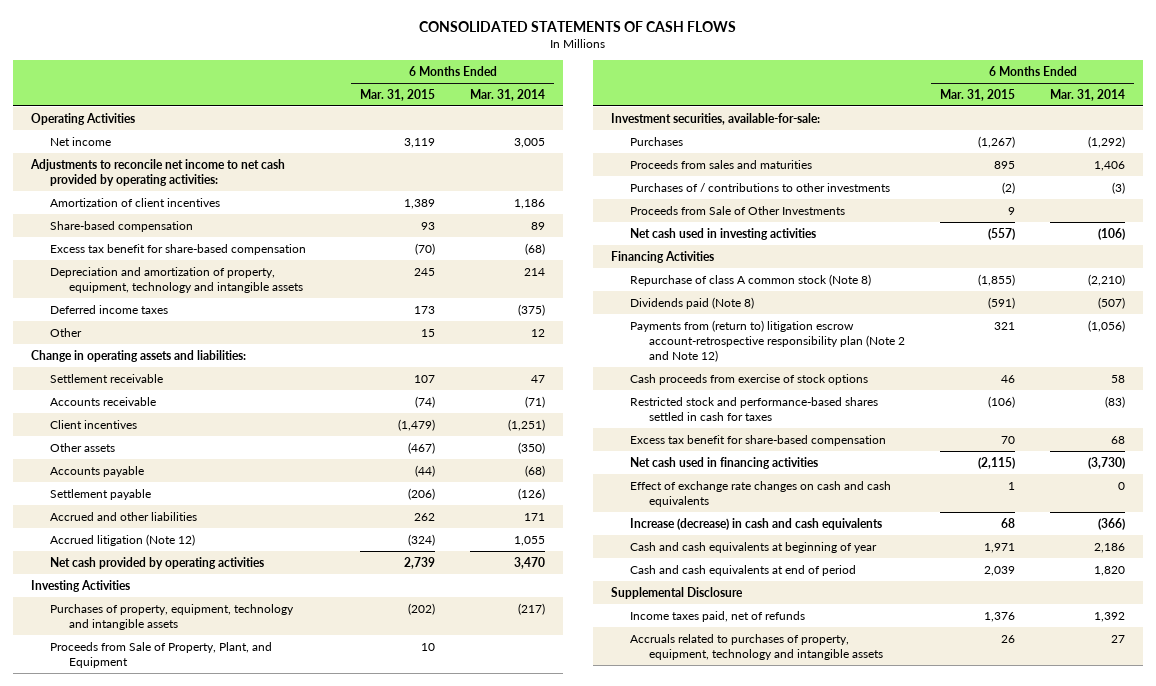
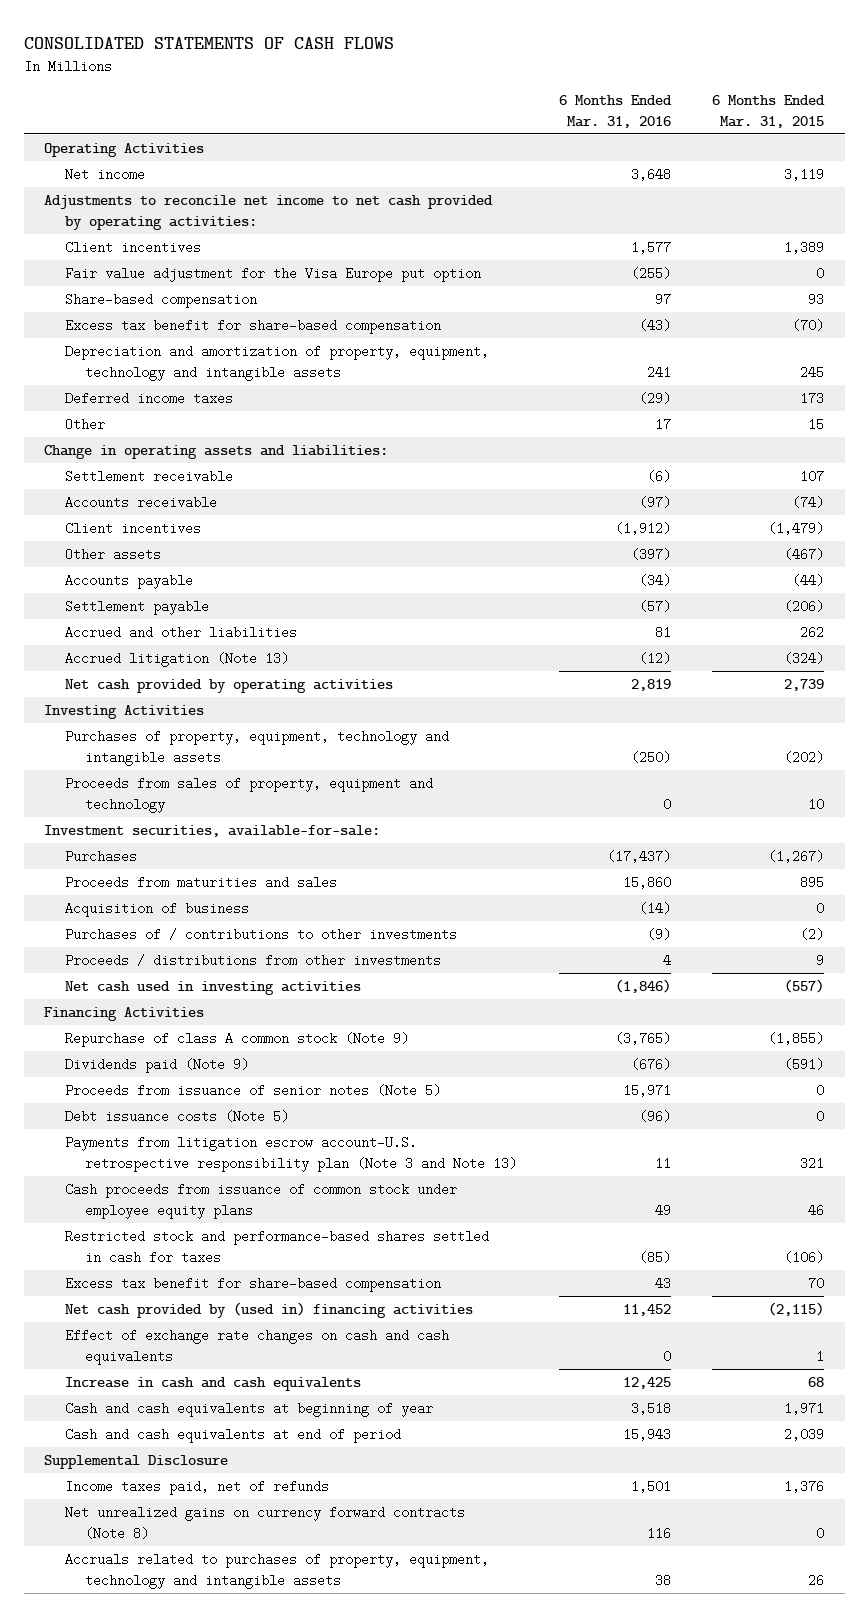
- | 6 Months Ended Mar. 31, 2015 | 6 Months Ended Mar. 31, 2014
+ | 6 Months Ended Mar. 31, 2016 | 6 Months Ended Mar. 31, 2015
- Amortization of client incentives | 1,389 | 1,186
+ Client incentives | 1,577 | 1,389
+ Fair value adjustment for the Visa Europe put option | (255) | 0
- Accrued litigation (Note 12) | (324) | 1,055
+ Accrued litigation (Note 13) | (12) | (324)
- Proceeds from Sale of Property, Plant, and Equipment | 10 |
+ Proceeds from sales of property, equipment and technology | 0 | 10
- Proceeds from sales and maturities | 895 | 1,406
+ Proceeds from maturities and sales | 15,860 | 895
+ Acquisition of business | (14) | 0
- Proceeds from Sale of Other Investments | 9 |
+ Proceeds / distributions from other investments | 4 | 9
- Repurchase of class A common stock (Note 8) | (1,855) | (2,210)
- Dividends paid (Note 8) | (591) | (507)
- Payments from (return to) litigation escrow account-retrospective responsibility plan (Note 2 and Note 12) | 321 | (1,056)
- Cash proceeds from exercise of stock options | 46 | 58
+ Repurchase of class A common stock (Note 9) | (3,765) | (1,855)
+ Dividends paid (Note 9) | (676) | (591)
+ Proceeds from issuance of senior notes (Note 5) | 15,971 | 0
+ Debt issuance costs (Note 5) | (96) | 0
+ Payments from litigation escrow account-U.S. retrospective responsibility plan (Note 3 and Note 13) | 11 | 321
+ Cash proceeds from issuance of common stock under employee equity plans | 49 | 46
- Net cash used in financing activities | (2,115) | (3,730)
+ Net cash provided by (used in) financing activities | 11,452 | (2,115)
- Increase (decrease) in cash and cash equivalents | 68 | (366)
+ Increase in cash and cash equivalents | 12,425 | 68
+ Net unrealized gains on currency forward contracts (Note 8) | 116 | 0

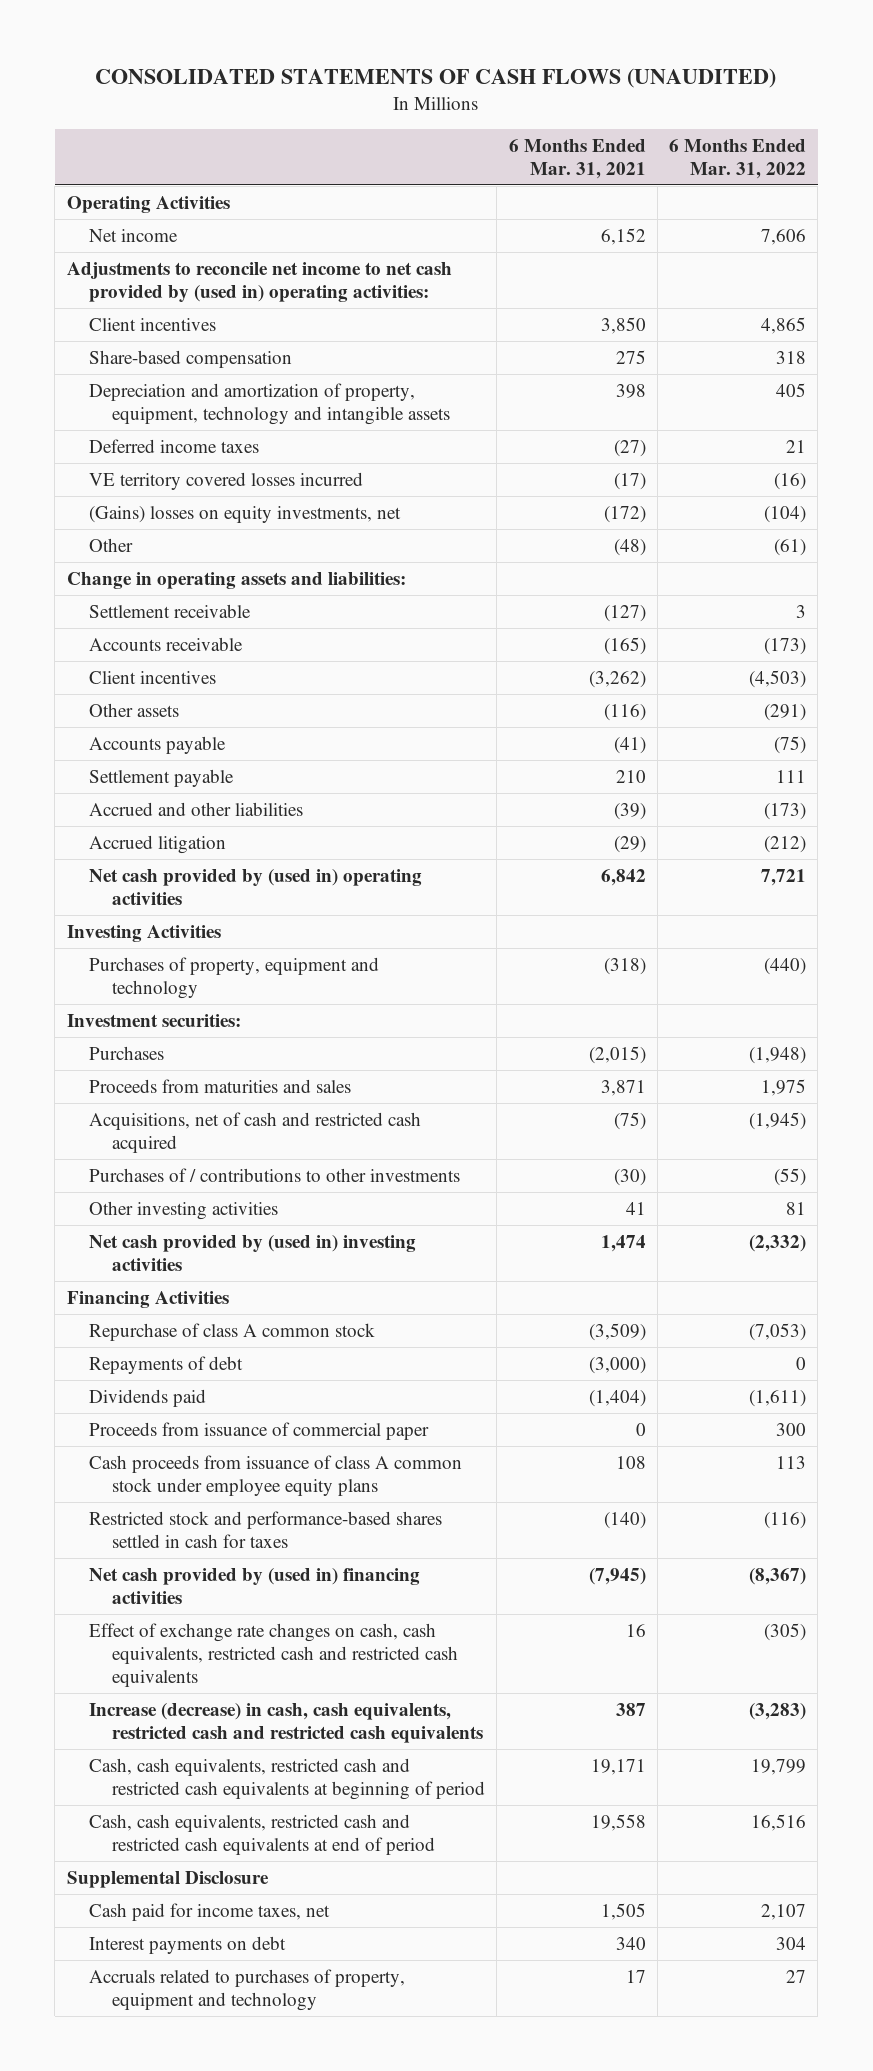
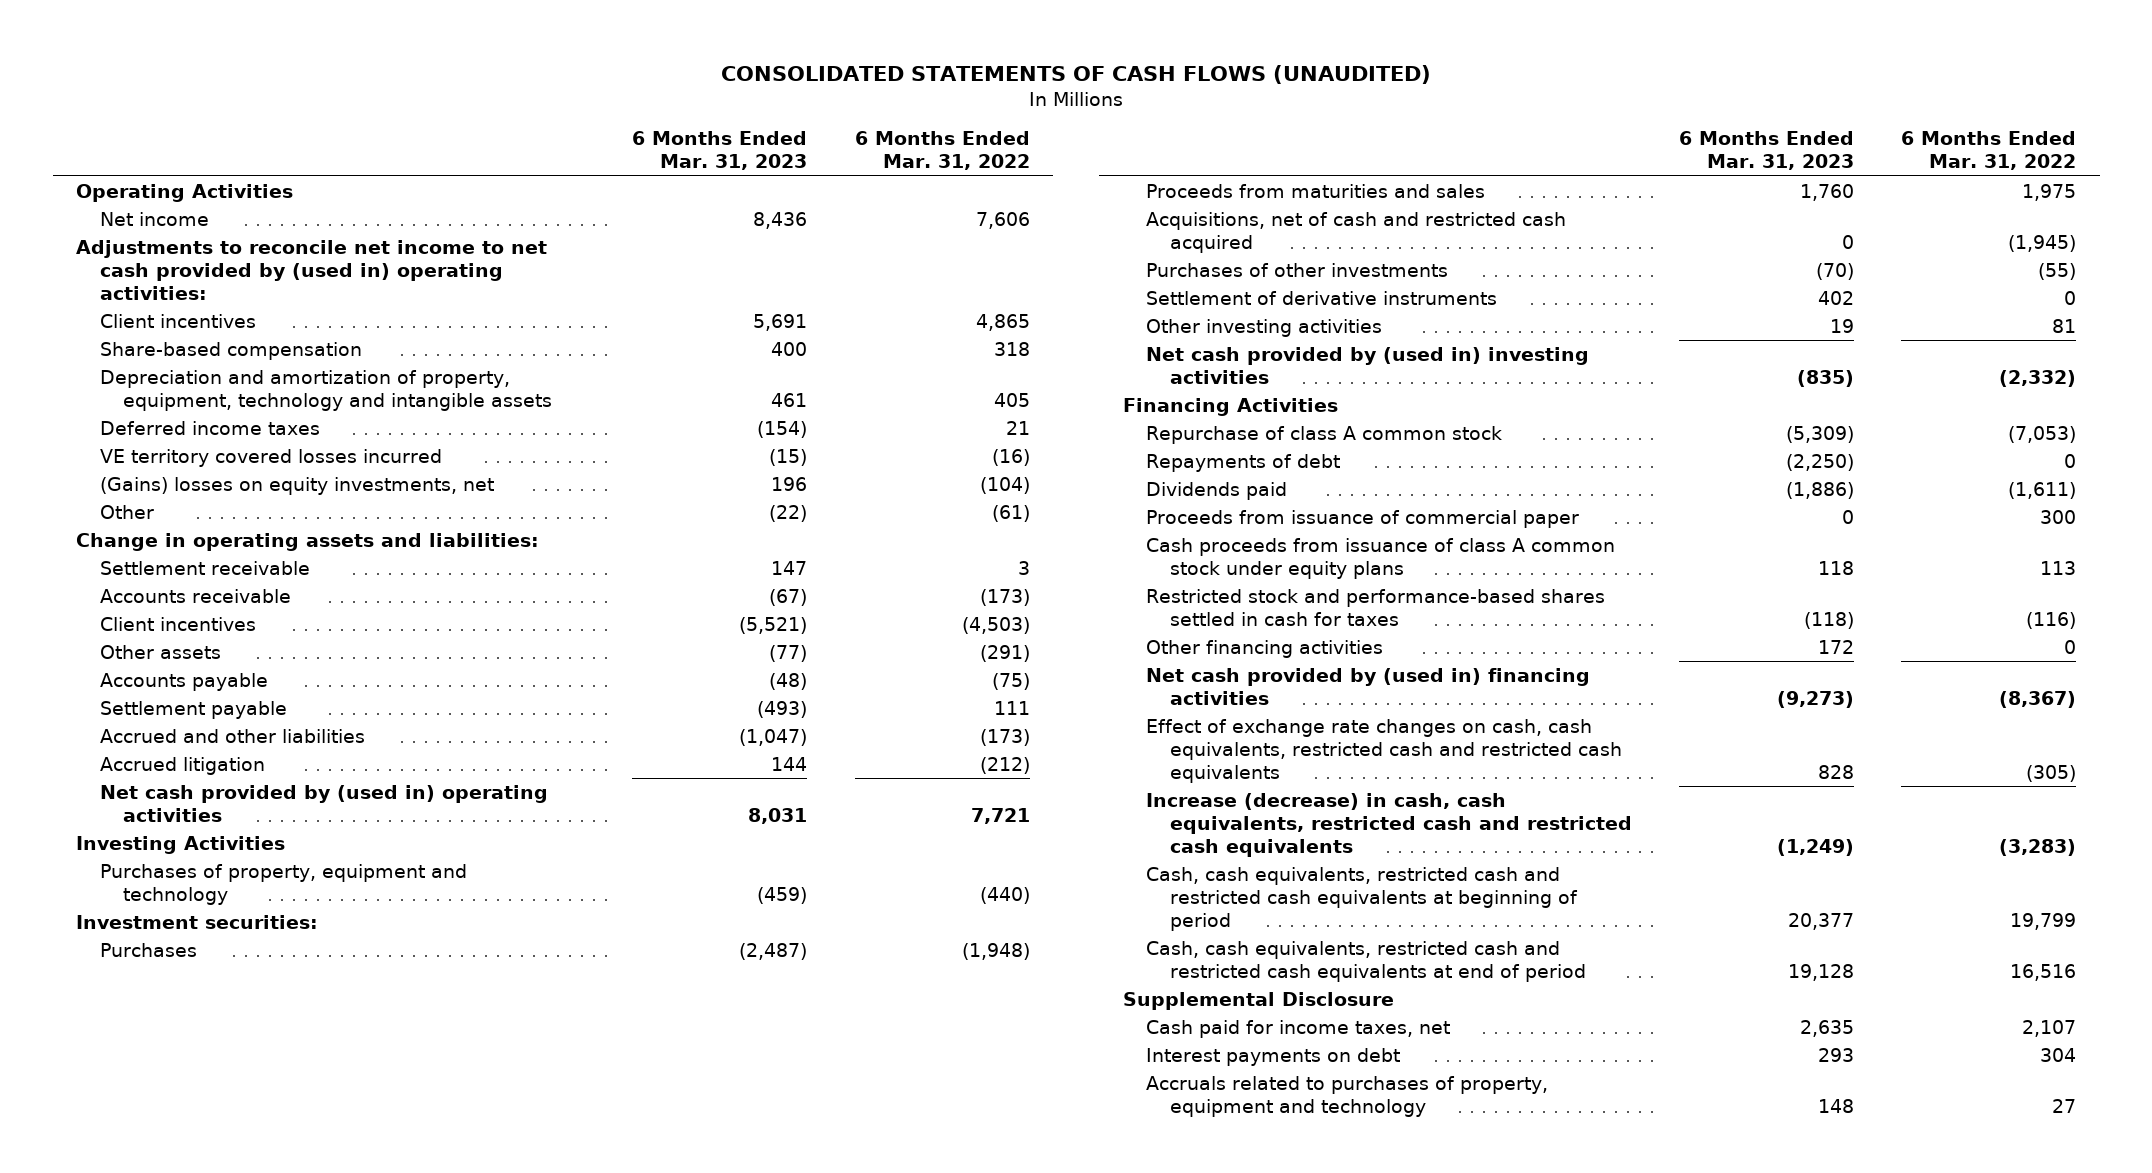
- | 6 Months Ended Mar. 31, 2021 | 6 Months Ended Mar. 31, 2022
+ | 6 Months Ended Mar. 31, 2023 | 6 Months Ended Mar. 31, 2022
- Purchases of / contributions to other investments | (30) | (55)
+ Purchases of other investments | (70) | (55)
+ Settlement of derivative instruments | 402 | 0
- Cash proceeds from issuance of class A common stock under employee equity plans | 108 | 113
+ Cash proceeds from issuance of class A common stock under equity plans | 118 | 113
+ Other financing activities | 172 | 0

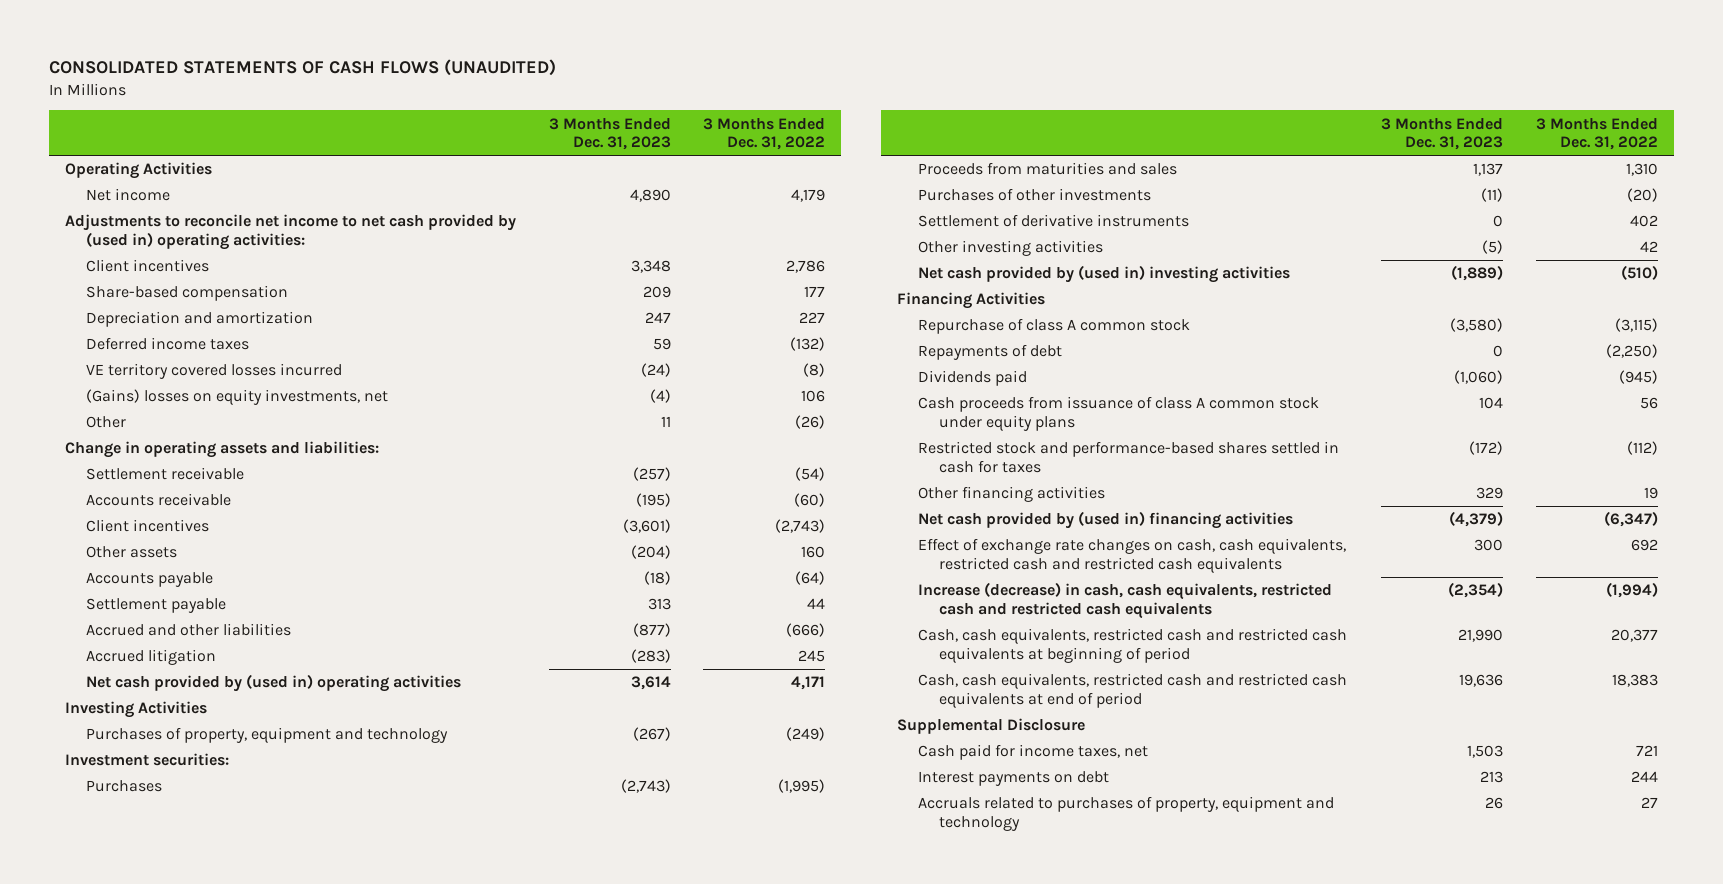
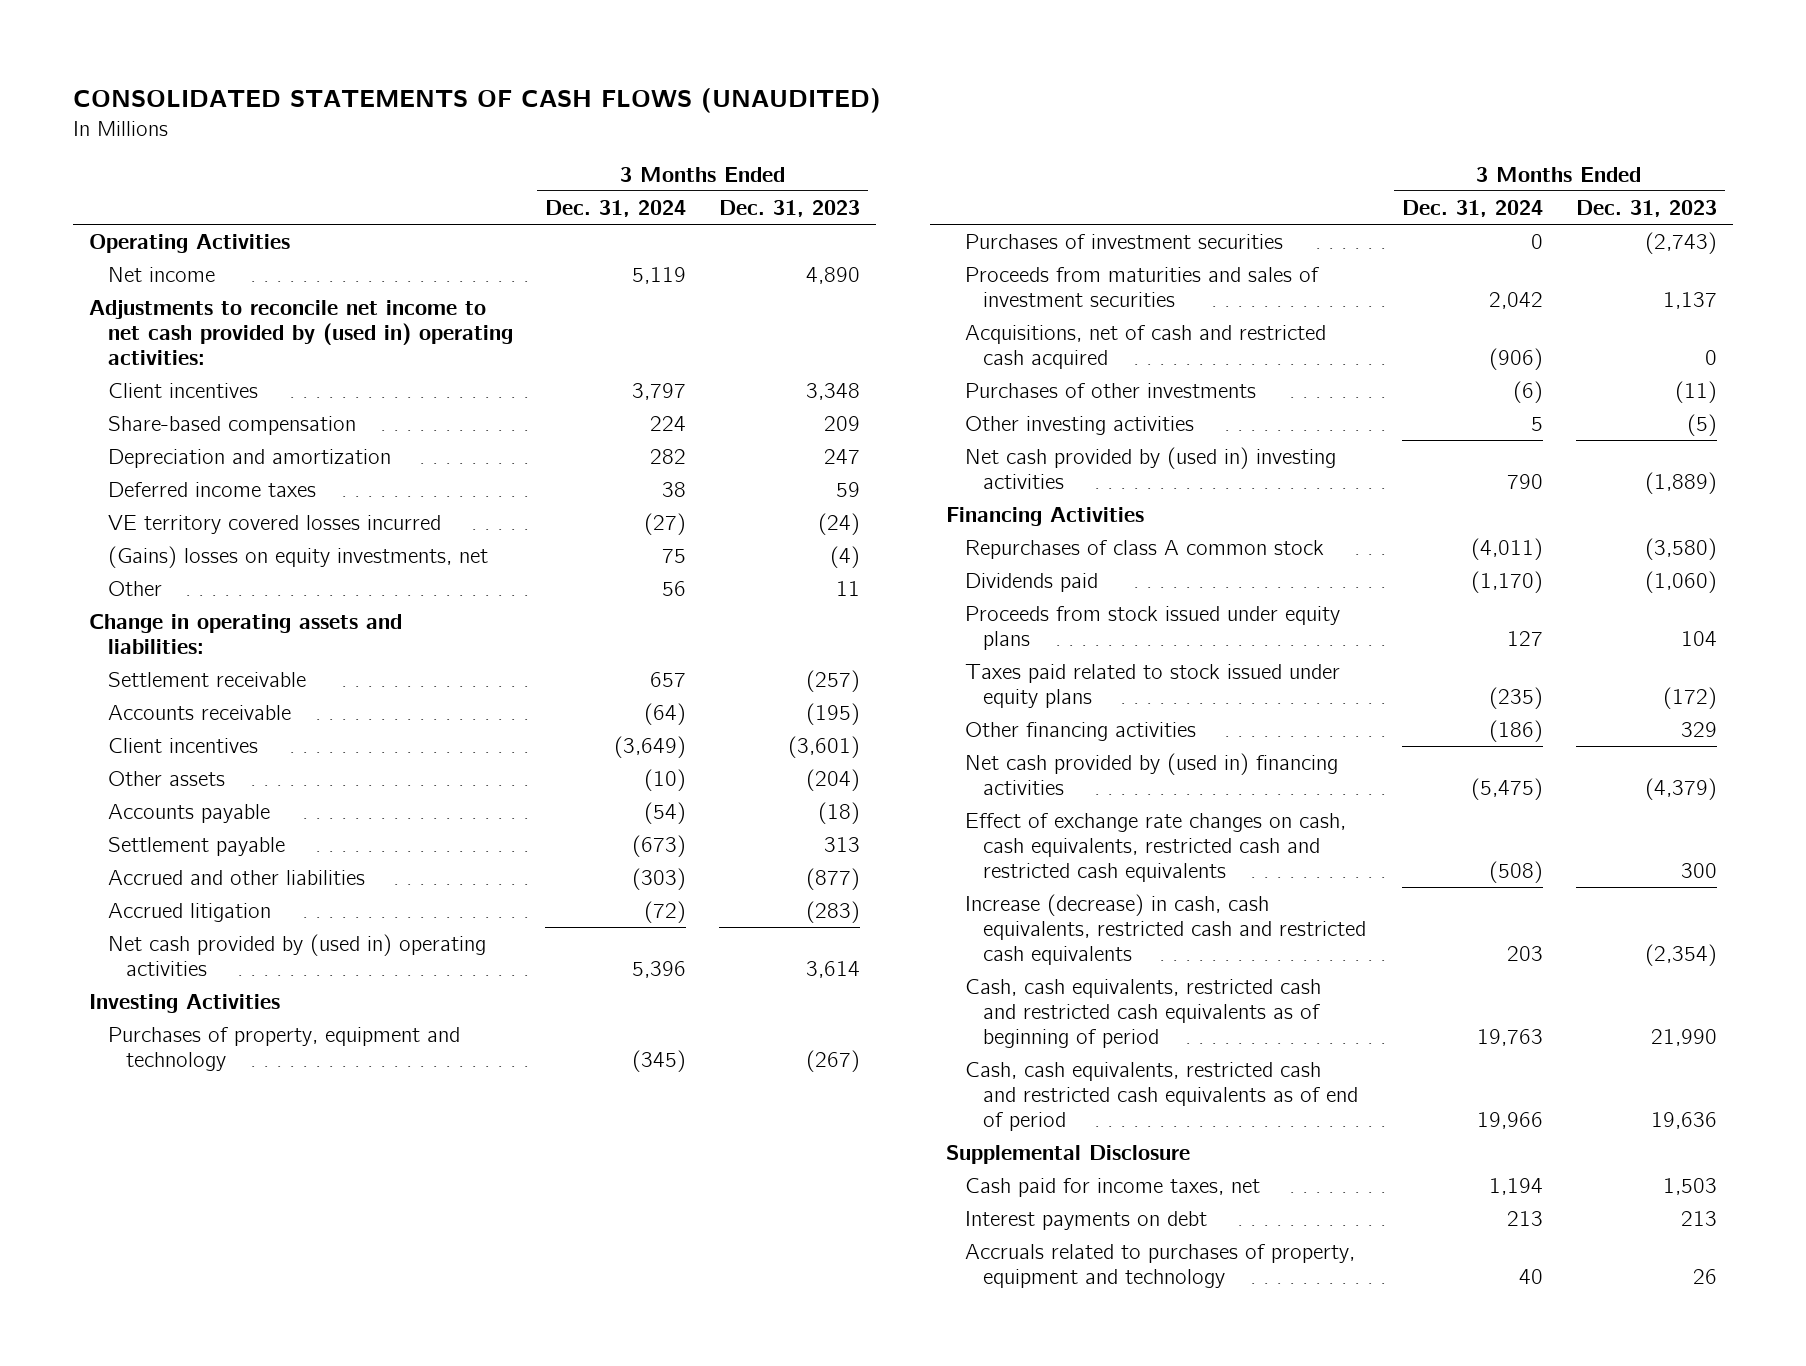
- | 3 Months Ended Dec. 31, 2023 | 3 Months Ended Dec. 31, 2022
+ | 3 Months Ended Dec. 31, 2024 | 3 Months Ended Dec. 31, 2023
- Investment securities:
- Purchases | (2,743) | (1,995)
- Proceeds from maturities and sales | 1,137 | 1,310
+ Purchases of investment securities | 0 | (2,743)
+ Proceeds from maturities and sales of investment securities | 2,042 | 1,137
+ Acquisitions, net of cash and restricted cash acquired | (906) | 0
- Settlement of derivative instruments | 0 | 402
- Repurchase of class A common stock | (3,580) | (3,115)
- Repayments of debt | 0 | (2,250)
+ Repurchases of class A common stock | (4,011) | (3,580)
- Cash proceeds from issuance of class A common stock under equity plans | 104 | 56
- Restricted stock and performance-based shares settled in cash for taxes | (172) | (112)
+ Proceeds from stock issued under equity plans | 127 | 104
+ Taxes paid related to stock issued under equity plans | (235) | (172)
- Cash, cash equivalents, restricted cash and restricted cash equivalents at beginning of period | 21,990 | 20,377
- Cash, cash equivalents, restricted cash and restricted cash equivalents at end of period | 19,636 | 18,383
+ Cash, cash equivalents, restricted cash and restricted cash equivalents as of beginning of period | 19,763 | 21,990
+ Cash, cash equivalents, restricted cash and restricted cash equivalents as of end of period | 19,966 | 19,636

